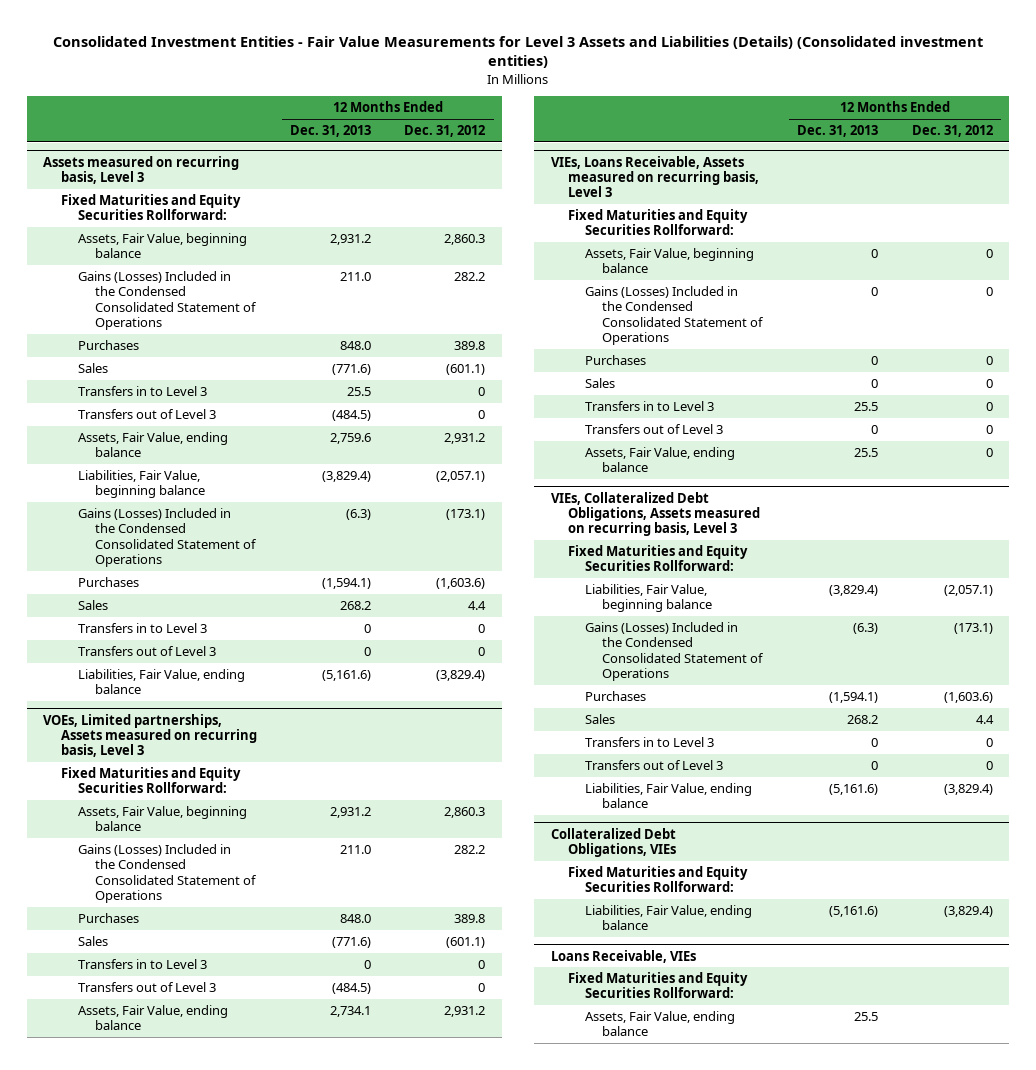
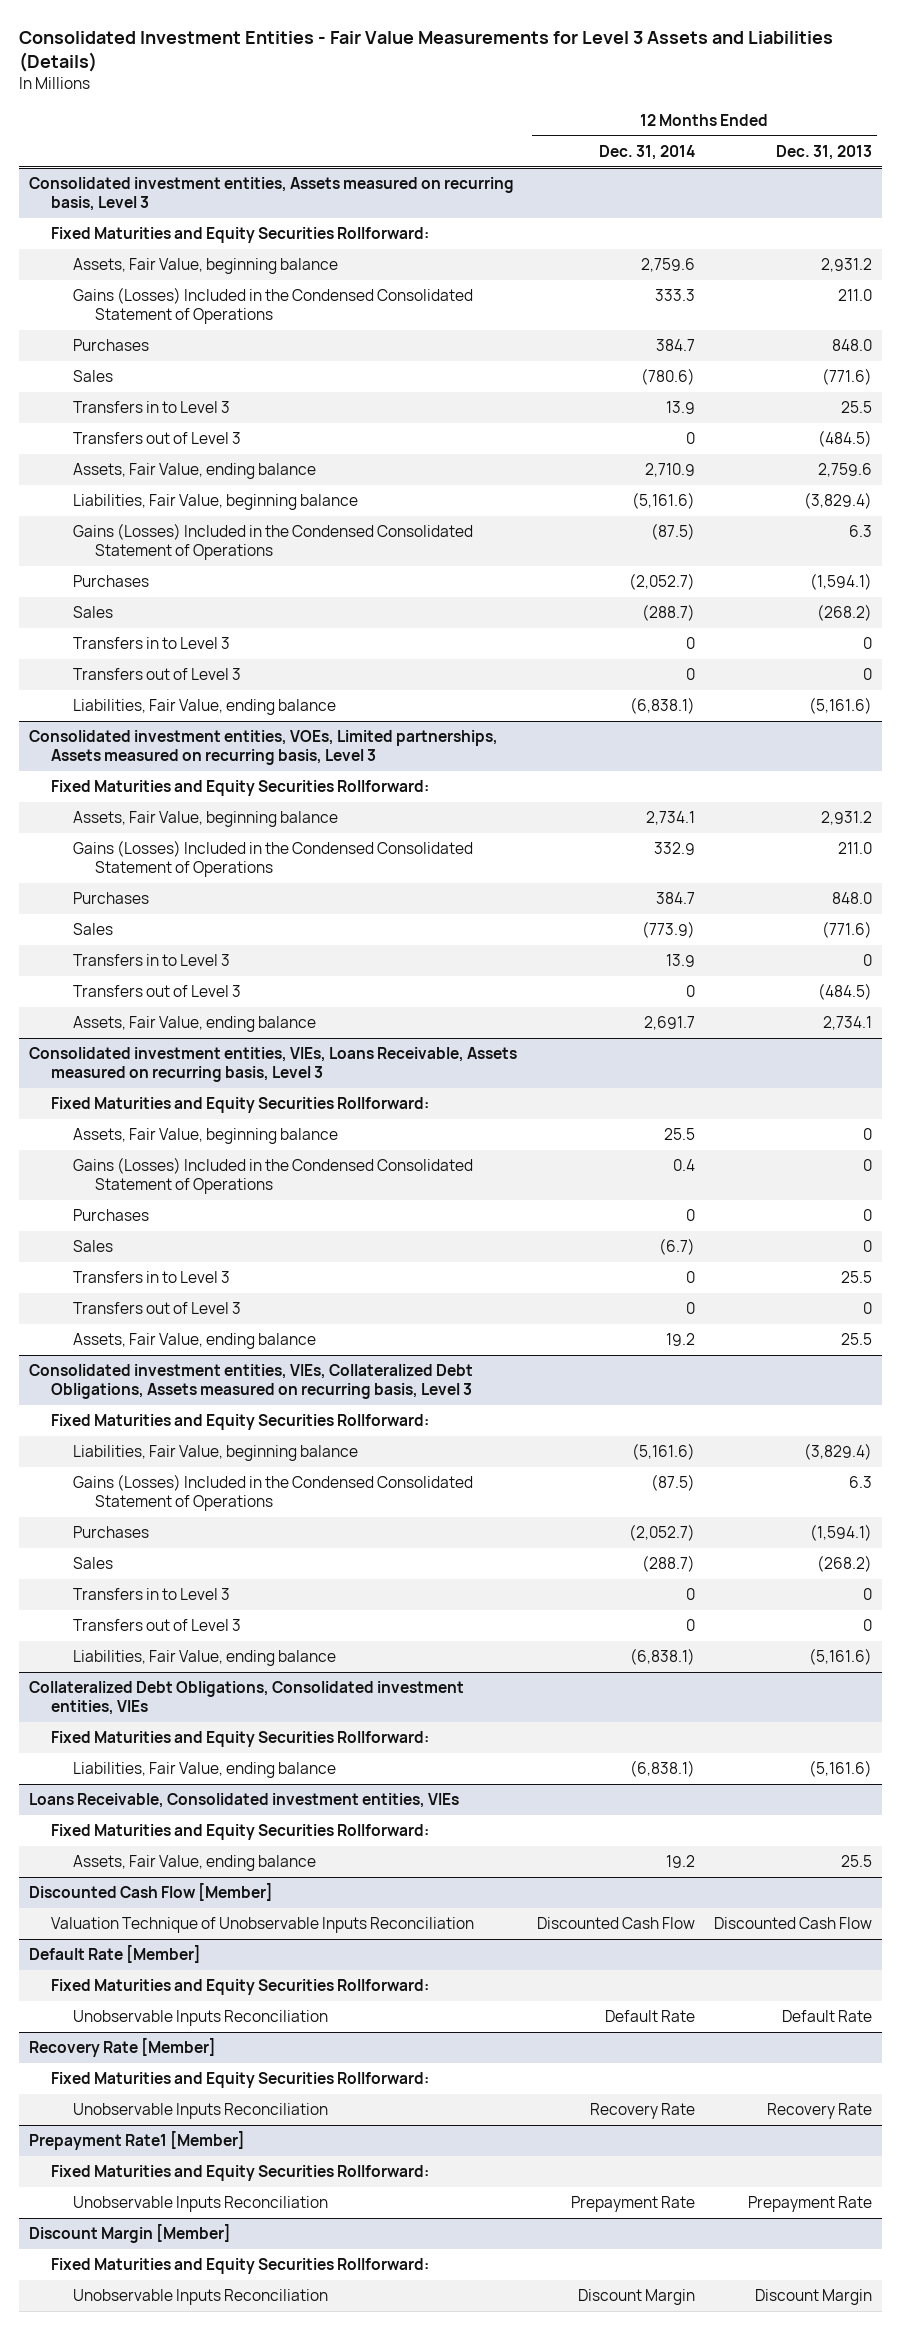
- Consolidated Investment Entities - Fair Value Measurements for Level 3 Assets and Liabilities (Details) (Consolidated investment entities)
+ Consolidated Investment Entities - Fair Value Measurements for Level 3 Assets and Liabilities (Details)
- | 12 Months Ended Dec. 31, 2013 | 12 Months Ended Dec. 31, 2012
+ | 12 Months Ended Dec. 31, 2014 | 12 Months Ended Dec. 31, 2013
- Assets measured on recurring basis, Level 3
+ Consolidated investment entities, Assets measured on recurring basis, Level 3
- Gains (Losses) Included in the Condensed Consolidated Statement of Operations | (6.3) | (173.1)
+ Gains (Losses) Included in the Condensed Consolidated Statement of Operations | (87.5) | 6.3
- Sales | 268.2 | 4.4
+ Sales | (288.7) | (268.2)
- VOEs, Limited partnerships, Assets measured on recurring basis, Level 3
+ Consolidated investment entities, VOEs, Limited partnerships, Assets measured on recurring basis, Level 3
- VIEs, Loans Receivable, Assets measured on recurring basis, Level 3
+ Consolidated investment entities, VIEs, Loans Receivable, Assets measured on recurring basis, Level 3
- VIEs, Collateralized Debt Obligations, Assets measured on recurring basis, Level 3
+ Consolidated investment entities, VIEs, Collateralized Debt Obligations, Assets measured on recurring basis, Level 3
- Gains (Losses) Included in the Condensed Consolidated Statement of Operations | (6.3) | (173.1)
+ Gains (Losses) Included in the Condensed Consolidated Statement of Operations | (87.5) | 6.3
- Sales | 268.2 | 4.4
+ Sales | (288.7) | (268.2)
- Collateralized Debt Obligations, VIEs
+ Collateralized Debt Obligations, Consolidated investment entities, VIEs
- Loans Receivable, VIEs
+ Loans Receivable, Consolidated investment entities, VIEs
+ Discounted Cash Flow [Member]
+ Valuation Technique of Unobservable Inputs Reconciliation | Discounted Cash Flow | Discounted Cash Flow
+ Default Rate [Member]
+ Fixed Maturities and Equity Securities Rollforward:
+ Unobservable Inputs Reconciliation | Default Rate | Default Rate
+ Recovery Rate [Member]
+ Fixed Maturities and Equity Securities Rollforward:
+ Unobservable Inputs Reconciliation | Recovery Rate | Recovery Rate
+ Prepayment Rate1 [Member]
+ Fixed Maturities and Equity Securities Rollforward:
+ Unobservable Inputs Reconciliation | Prepayment Rate | Prepayment Rate
+ Discount Margin [Member]
+ Fixed Maturities and Equity Securities Rollforward:
+ Unobservable Inputs Reconciliation | Discount Margin | Discount Margin

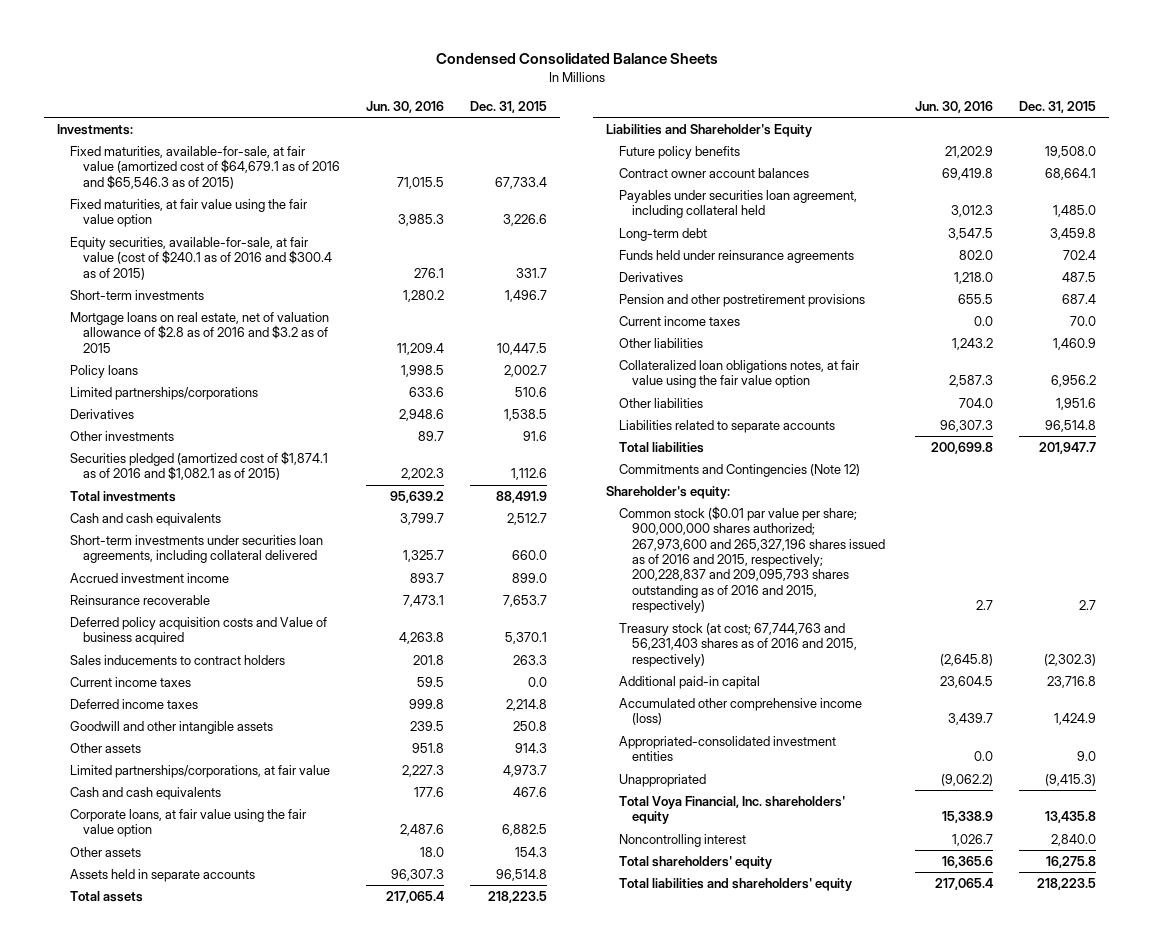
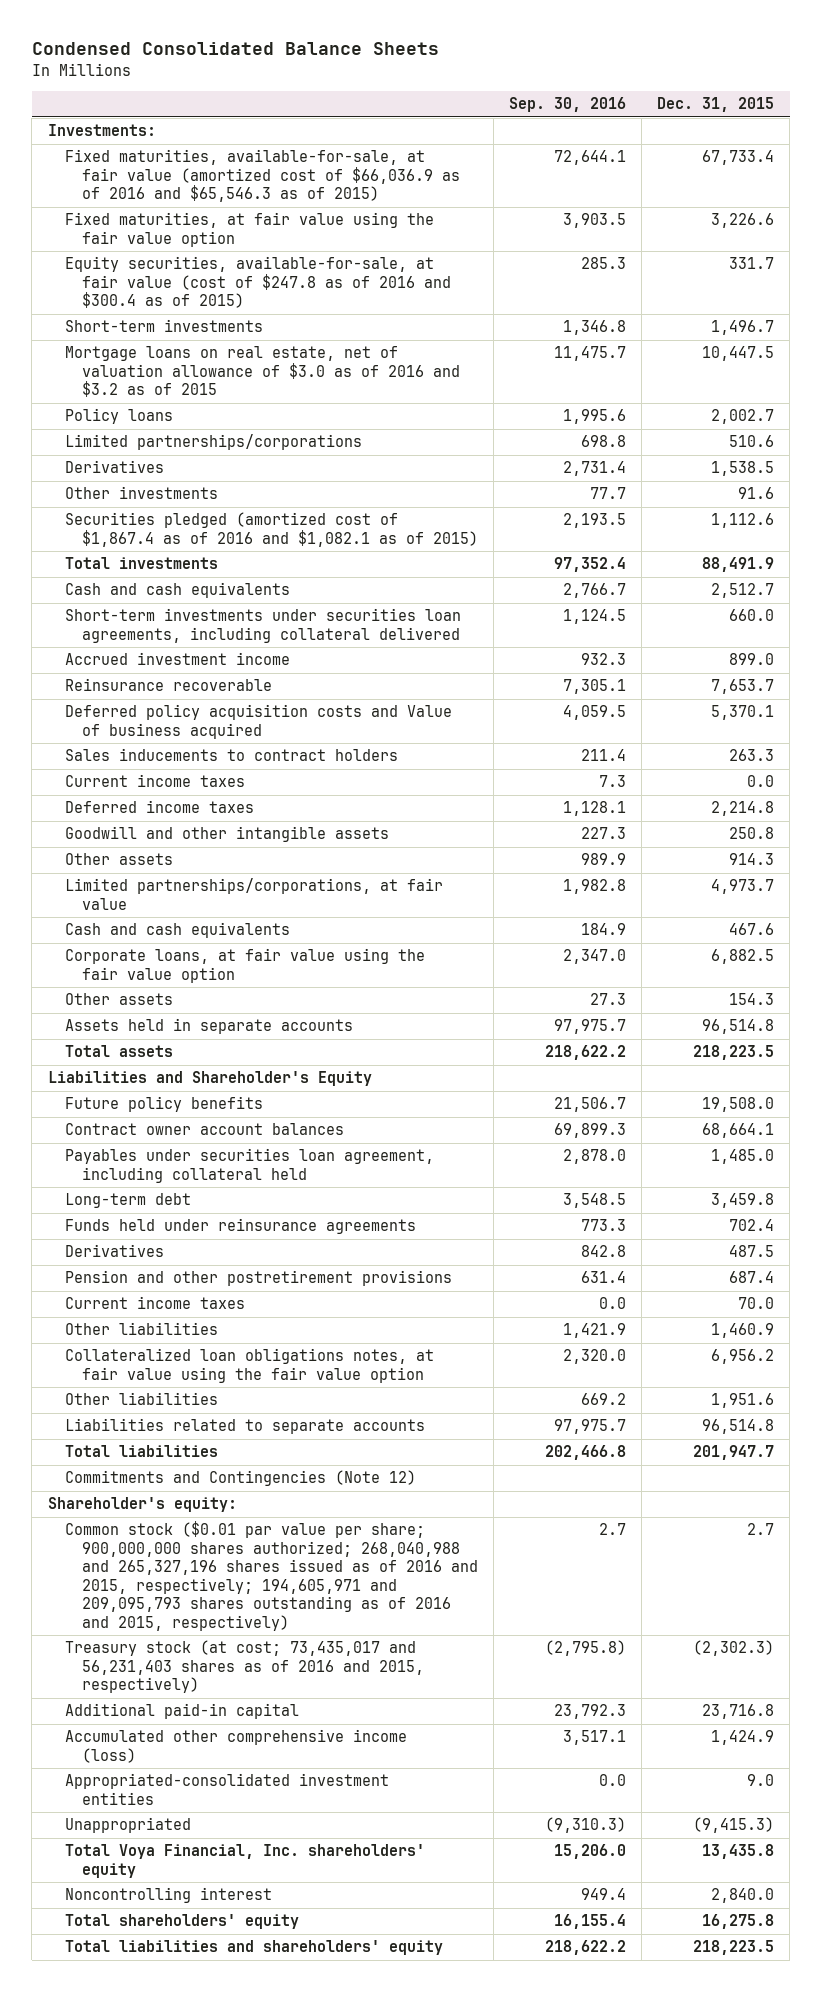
- | Jun. 30, 2016 | Dec. 31, 2015
+ | Sep. 30, 2016 | Dec. 31, 2015
- Fixed maturities, available-for-sale, at fair value (amortized cost of $64,679.1 as of 2016 and $65,546.3 as of 2015) | 71,015.5 | 67,733.4
+ Fixed maturities, available-for-sale, at fair value (amortized cost of $66,036.9 as of 2016 and $65,546.3 as of 2015) | 72,644.1 | 67,733.4
- Equity securities, available-for-sale, at fair value (cost of $240.1 as of 2016 and $300.4 as of 2015) | 276.1 | 331.7
+ Equity securities, available-for-sale, at fair value (cost of $247.8 as of 2016 and $300.4 as of 2015) | 285.3 | 331.7
- Mortgage loans on real estate, net of valuation allowance of $2.8 as of 2016 and $3.2 as of 2015 | 11,209.4 | 10,447.5
+ Mortgage loans on real estate, net of valuation allowance of $3.0 as of 2016 and $3.2 as of 2015 | 11,475.7 | 10,447.5
- Securities pledged (amortized cost of $1,874.1 as of 2016 and $1,082.1 as of 2015) | 2,202.3 | 1,112.6
+ Securities pledged (amortized cost of $1,867.4 as of 2016 and $1,082.1 as of 2015) | 2,193.5 | 1,112.6
- Common stock ($0.01 par value per share; 900,000,000 shares authorized; 267,973,600 and 265,327,196 shares issued as of 2016 and 2015, respectively; 200,228,837 and 209,095,793 shares outstanding as of 2016 and 2015, respectively) | 2.7 | 2.7
- Treasury stock (at cost; 67,744,763 and 56,231,403 shares as of 2016 and 2015, respectively) | (2,645.8) | (2,302.3)
+ Common stock ($0.01 par value per share; 900,000,000 shares authorized; 268,040,988 and 265,327,196 shares issued as of 2016 and 2015, respectively; 194,605,971 and 209,095,793 shares outstanding as of 2016 and 2015, respectively) | 2.7 | 2.7
+ Treasury stock (at cost; 73,435,017 and 56,231,403 shares as of 2016 and 2015, respectively) | (2,795.8) | (2,302.3)

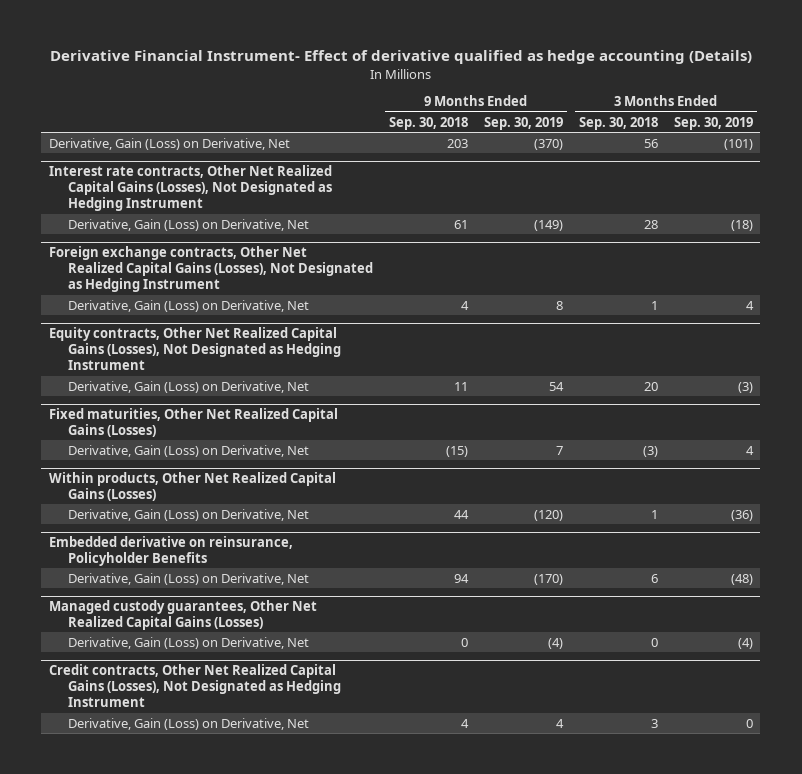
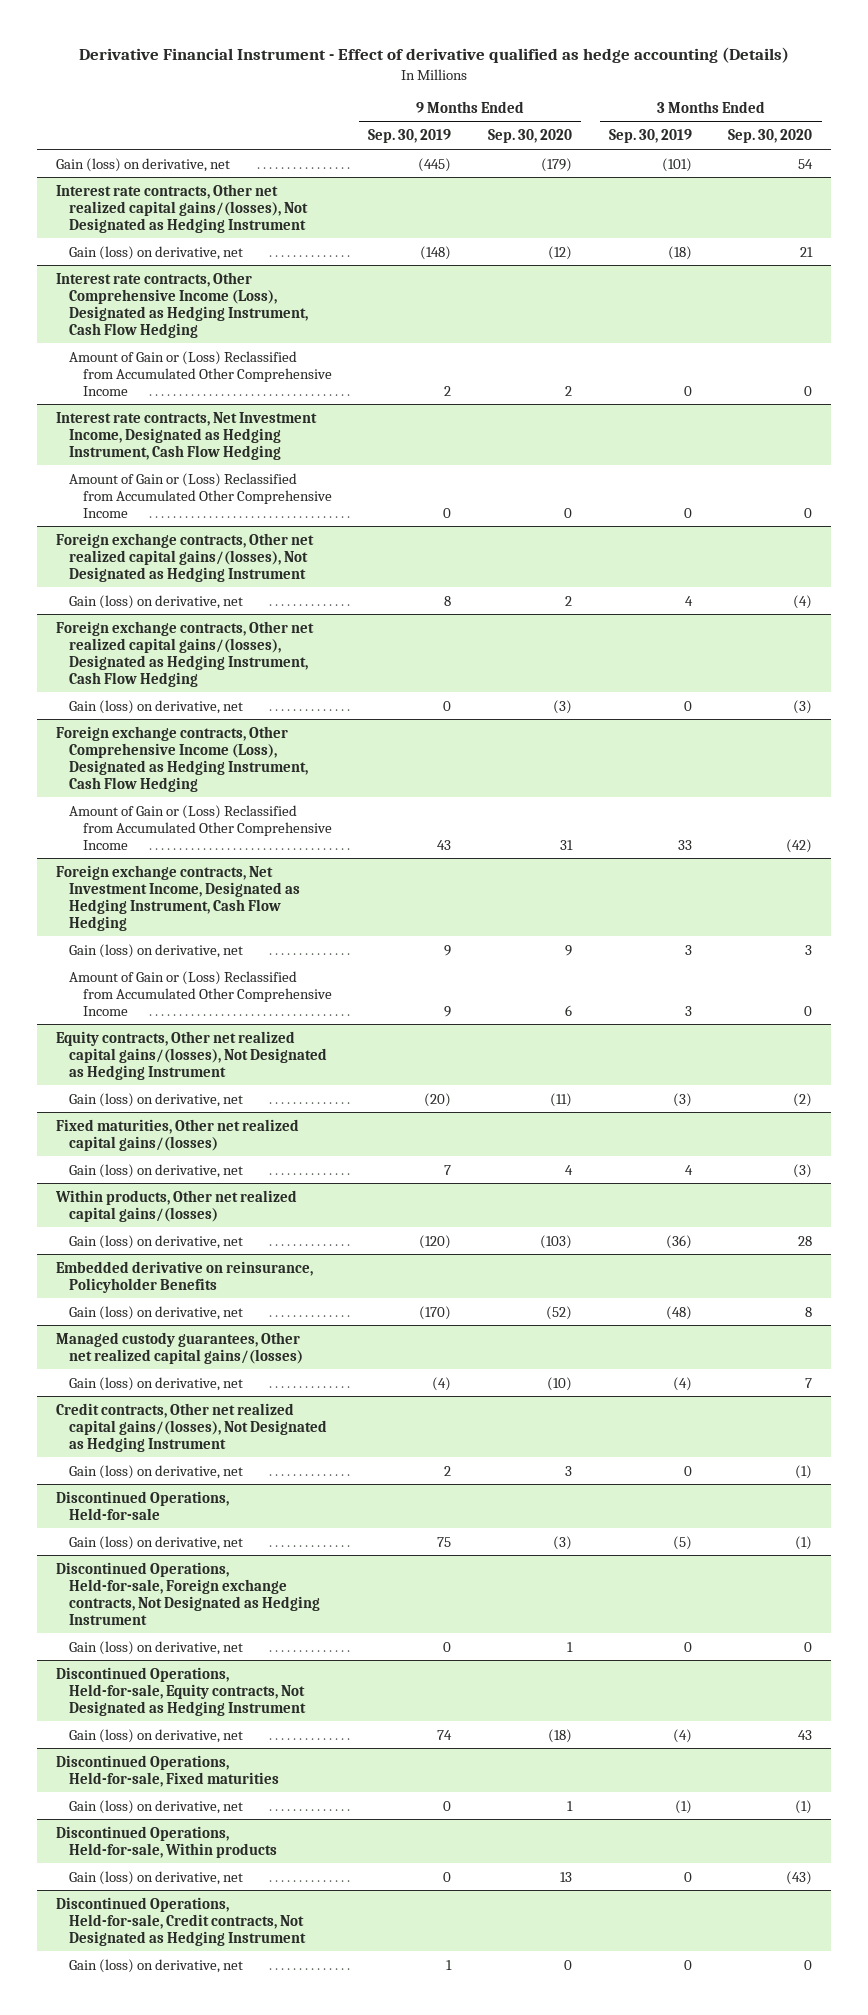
- Derivative Financial Instrument- Effect of derivative qualified as hedge accounting (Details)
+ Derivative Financial Instrument - Effect of derivative qualified as hedge accounting (Details)
- | 9 Months Ended Sep. 30, 2018 | 9 Months Ended Sep. 30, 2019 | 3 Months Ended Sep. 30, 2018 | 3 Months Ended Sep. 30, 2019
+ | 9 Months Ended Sep. 30, 2019 | 9 Months Ended Sep. 30, 2020 | 3 Months Ended Sep. 30, 2019 | 3 Months Ended Sep. 30, 2020
- Derivative, Gain (Loss) on Derivative, Net | 203 | (370) | 56 | (101)
- Interest rate contracts, Other Net Realized Capital Gains (Losses), Not Designated as Hedging Instrument
- Derivative, Gain (Loss) on Derivative, Net | 61 | (149) | 28 | (18)
- Foreign exchange contracts, Other Net Realized Capital Gains (Losses), Not Designated as Hedging Instrument
- Derivative, Gain (Loss) on Derivative, Net | 4 | 8 | 1 | 4
- Equity contracts, Other Net Realized Capital Gains (Losses), Not Designated as Hedging Instrument
- Derivative, Gain (Loss) on Derivative, Net | 11 | 54 | 20 | (3)
- Fixed maturities, Other Net Realized Capital Gains (Losses)
- Derivative, Gain (Loss) on Derivative, Net | (15) | 7 | (3) | 4
- Within products, Other Net Realized Capital Gains (Losses)
- Derivative, Gain (Loss) on Derivative, Net | 44 | (120) | 1 | (36)
+ Gain (loss) on derivative, net | (445) | (179) | (101) | 54
+ Interest rate contracts, Other net realized capital gains/(losses), Not Designated as Hedging Instrument
+ Gain (loss) on derivative, net | (148) | (12) | (18) | 21
+ Interest rate contracts, Other Comprehensive Income (Loss), Designated as Hedging Instrument, Cash Flow Hedging
+ Amount of Gain or (Loss) Reclassified from Accumulated Other Comprehensive Income | 2 | 2 | 0 | 0
+ Interest rate contracts, Net Investment Income, Designated as Hedging Instrument, Cash Flow Hedging
+ Amount of Gain or (Loss) Reclassified from Accumulated Other Comprehensive Income | 0 | 0 | 0 | 0
+ Foreign exchange contracts, Other net realized capital gains/(losses), Not Designated as Hedging Instrument
+ Gain (loss) on derivative, net | 8 | 2 | 4 | (4)
+ Foreign exchange contracts, Other net realized capital gains/(losses), Designated as Hedging Instrument, Cash Flow Hedging
+ Gain (loss) on derivative, net | 0 | (3) | 0 | (3)
+ Foreign exchange contracts, Other Comprehensive Income (Loss), Designated as Hedging Instrument, Cash Flow Hedging
+ Amount of Gain or (Loss) Reclassified from Accumulated Other Comprehensive Income | 43 | 31 | 33 | (42)
+ Foreign exchange contracts, Net Investment Income, Designated as Hedging Instrument, Cash Flow Hedging
+ Gain (loss) on derivative, net | 9 | 9 | 3 | 3
+ Amount of Gain or (Loss) Reclassified from Accumulated Other Comprehensive Income | 9 | 6 | 3 | 0
+ Equity contracts, Other net realized capital gains/(losses), Not Designated as Hedging Instrument
+ Gain (loss) on derivative, net | (20) | (11) | (3) | (2)
+ Fixed maturities, Other net realized capital gains/(losses)
+ Gain (loss) on derivative, net | 7 | 4 | 4 | (3)
+ Within products, Other net realized capital gains/(losses)
+ Gain (loss) on derivative, net | (120) | (103) | (36) | 28
@ Embedded derivative on reinsurance, Policyholder Benefits
- Derivative, Gain (Loss) on Derivative, Net | 94 | (170) | 6 | (48)
- Managed custody guarantees, Other Net Realized Capital Gains (Losses)
- Derivative, Gain (Loss) on Derivative, Net | 0 | (4) | 0 | (4)
- Credit contracts, Other Net Realized Capital Gains (Losses), Not Designated as Hedging Instrument
- Derivative, Gain (Loss) on Derivative, Net | 4 | 4 | 3 | 0
@ Embedded derivative on reinsurance, Policyholder Benefits
+ Gain (loss) on derivative, net | (170) | (52) | (48) | 8
+ Managed custody guarantees, Other net realized capital gains/(losses)
+ Gain (loss) on derivative, net | (4) | (10) | (4) | 7
+ Credit contracts, Other net realized capital gains/(losses), Not Designated as Hedging Instrument
+ Gain (loss) on derivative, net | 2 | 3 | 0 | (1)
+ Discontinued Operations, Held-for-sale
+ Gain (loss) on derivative, net | 75 | (3) | (5) | (1)
+ Discontinued Operations, Held-for-sale, Foreign exchange contracts, Not Designated as Hedging Instrument
+ Gain (loss) on derivative, net | 0 | 1 | 0 | 0
+ Discontinued Operations, Held-for-sale, Equity contracts, Not Designated as Hedging Instrument
+ Gain (loss) on derivative, net | 74 | (18) | (4) | 43
+ Discontinued Operations, Held-for-sale, Fixed maturities
+ Gain (loss) on derivative, net | 0 | 1 | (1) | (1)
+ Discontinued Operations, Held-for-sale, Within products
+ Gain (loss) on derivative, net | 0 | 13 | 0 | (43)
+ Discontinued Operations, Held-for-sale, Credit contracts, Not Designated as Hedging Instrument
+ Gain (loss) on derivative, net | 1 | 0 | 0 | 0

